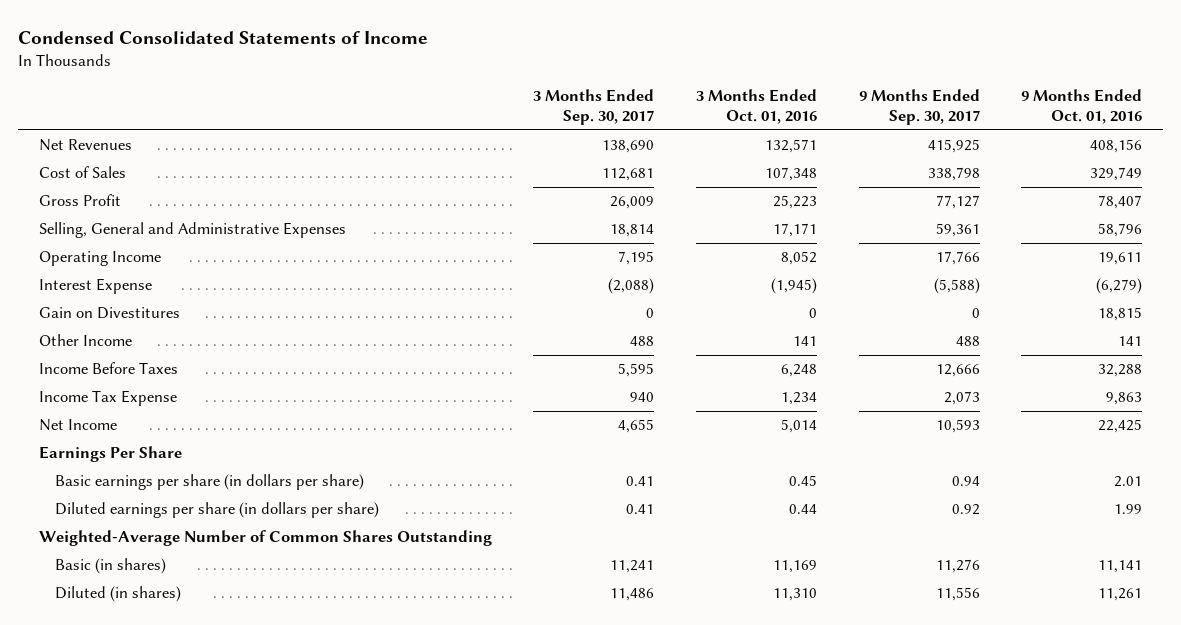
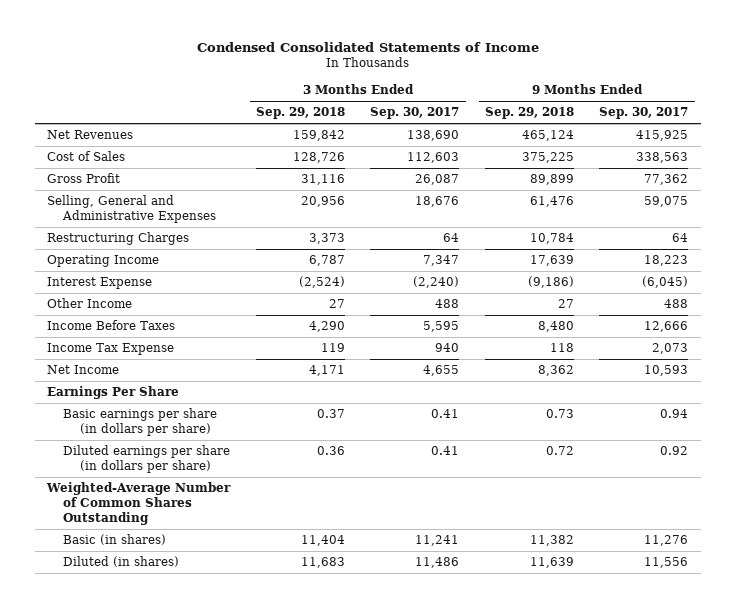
- | 3 Months Ended Sep. 30, 2017 | 3 Months Ended Oct. 01, 2016 | 9 Months Ended Sep. 30, 2017 | 9 Months Ended Oct. 01, 2016
+ | 3 Months Ended Sep. 29, 2018 | 3 Months Ended Sep. 30, 2017 | 9 Months Ended Sep. 29, 2018 | 9 Months Ended Sep. 30, 2017
- Cost of Sales | 112,681 | 107,348 | 338,798 | 329,749
- Gross Profit | 26,009 | 25,223 | 77,127 | 78,407
- Selling, General and Administrative Expenses | 18,814 | 17,171 | 59,361 | 58,796
- Operating Income | 7,195 | 8,052 | 17,766 | 19,611
- Interest Expense | (2,088) | (1,945) | (5,588) | (6,279)
- Gain on Divestitures | 0 | 0 | 0 | 18,815
+ Cost of Sales | 128,726 | 112,603 | 375,225 | 338,563
+ Gross Profit | 31,116 | 26,087 | 89,899 | 77,362
+ Selling, General and Administrative Expenses | 20,956 | 18,676 | 61,476 | 59,075
+ Restructuring Charges | 3,373 | 64 | 10,784 | 64
+ Operating Income | 6,787 | 7,347 | 17,639 | 18,223
+ Interest Expense | (2,524) | (2,240) | (9,186) | (6,045)

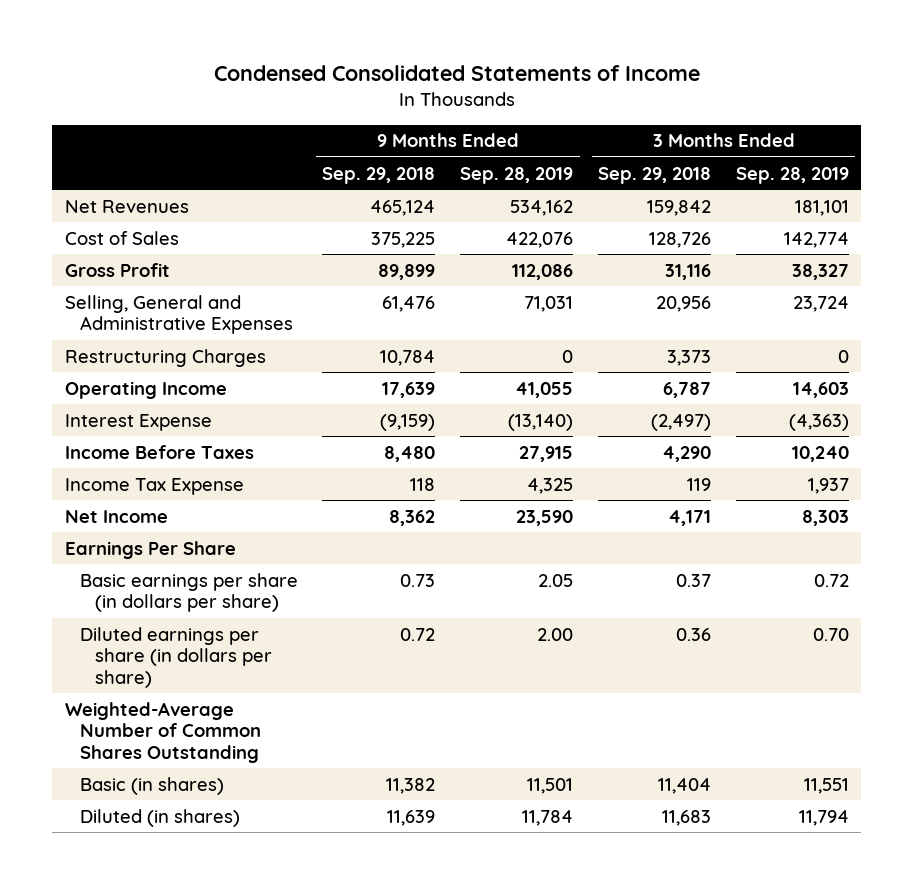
- | 3 Months Ended Sep. 29, 2018 | 3 Months Ended Sep. 30, 2017 | 9 Months Ended Sep. 29, 2018 | 9 Months Ended Sep. 30, 2017
+ | 9 Months Ended Sep. 29, 2018 | 9 Months Ended Sep. 28, 2019 | 3 Months Ended Sep. 29, 2018 | 3 Months Ended Sep. 28, 2019
- Interest Expense | (2,524) | (2,240) | (9,186) | (6,045)
- Other Income | 27 | 488 | 27 | 488
+ Interest Expense | (9,159) | (13,140) | (2,497) | (4,363)

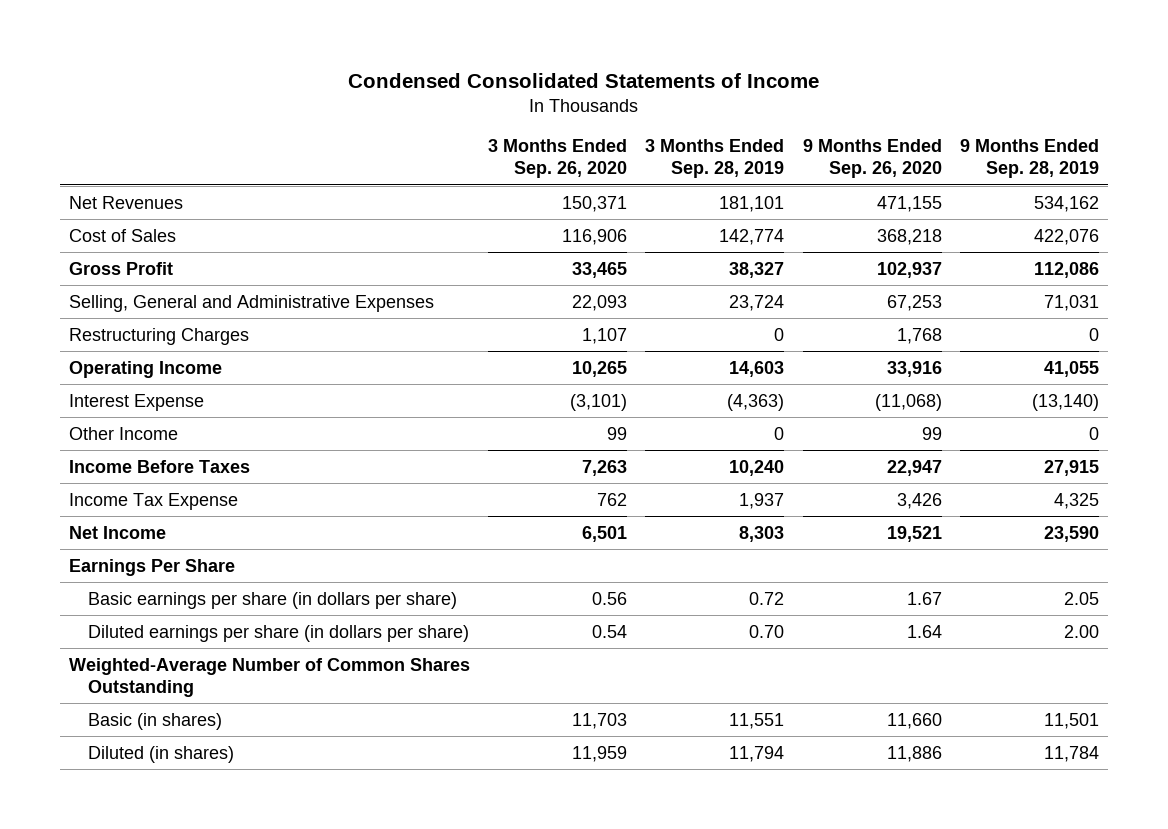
- | 9 Months Ended Sep. 29, 2018 | 9 Months Ended Sep. 28, 2019 | 3 Months Ended Sep. 29, 2018 | 3 Months Ended Sep. 28, 2019
+ | 3 Months Ended Sep. 26, 2020 | 3 Months Ended Sep. 28, 2019 | 9 Months Ended Sep. 26, 2020 | 9 Months Ended Sep. 28, 2019
+ Other Income | 99 | 0 | 99 | 0

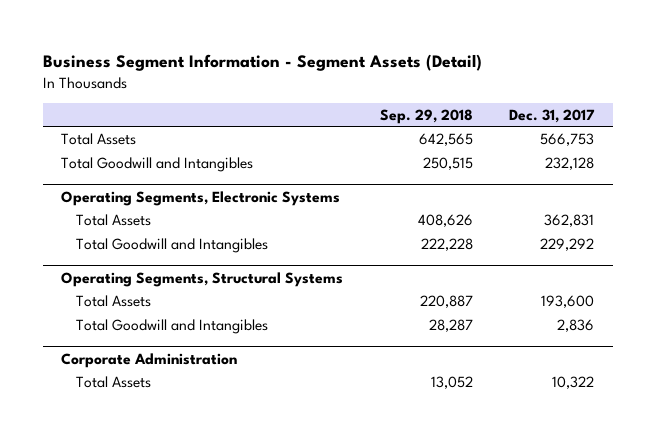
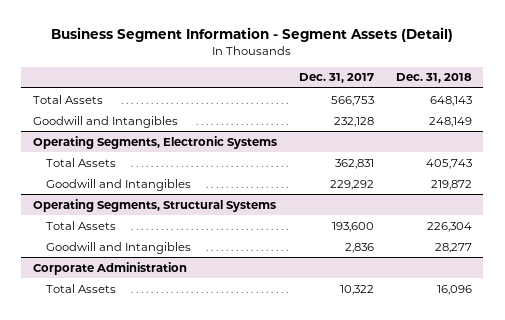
- | Sep. 29, 2018 | Dec. 31, 2017
+ | Dec. 31, 2017 | Dec. 31, 2018
- Total Goodwill and Intangibles | 250,515 | 232,128
+ Goodwill and Intangibles | 232,128 | 248,149
@ Operating Segments, Electronic Systems
- Total Goodwill and Intangibles | 222,228 | 229,292
+ Goodwill and Intangibles | 229,292 | 219,872
@ Operating Segments, Structural Systems
- Total Goodwill and Intangibles | 28,287 | 2,836
+ Goodwill and Intangibles | 2,836 | 28,277

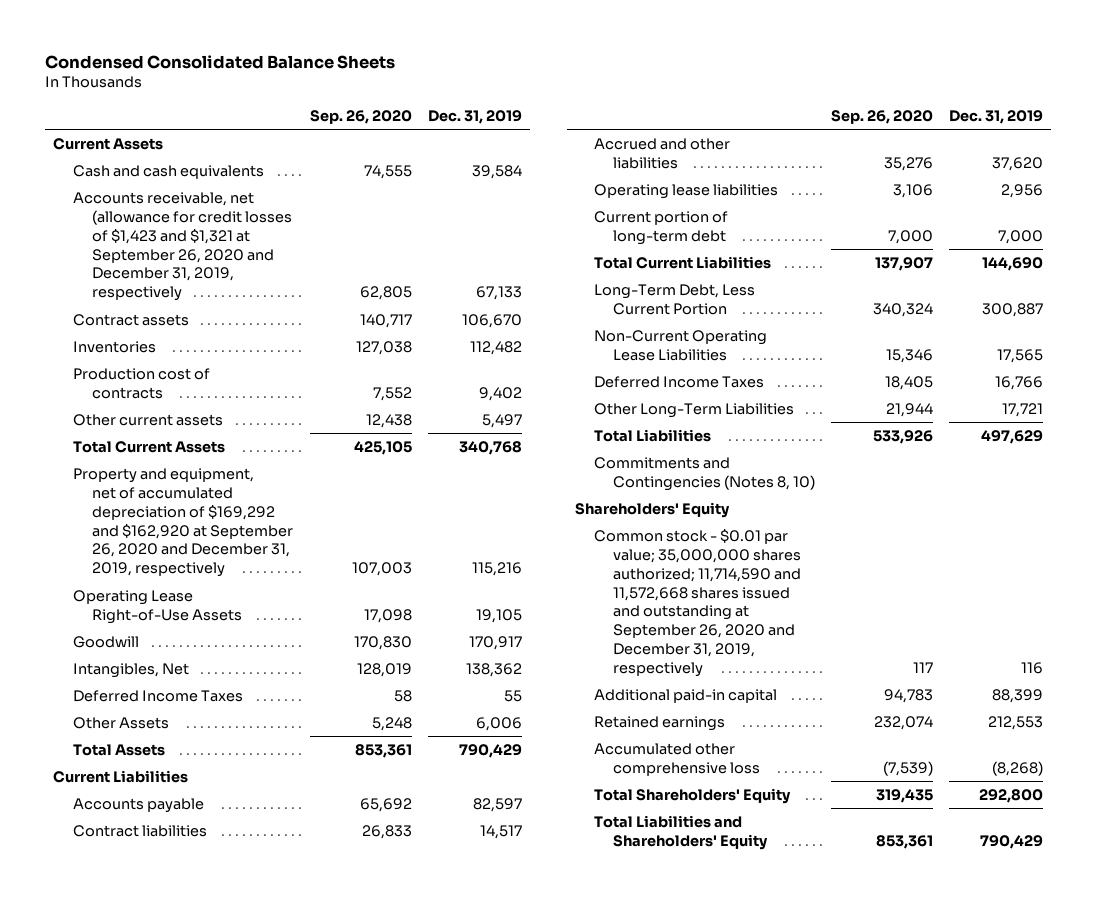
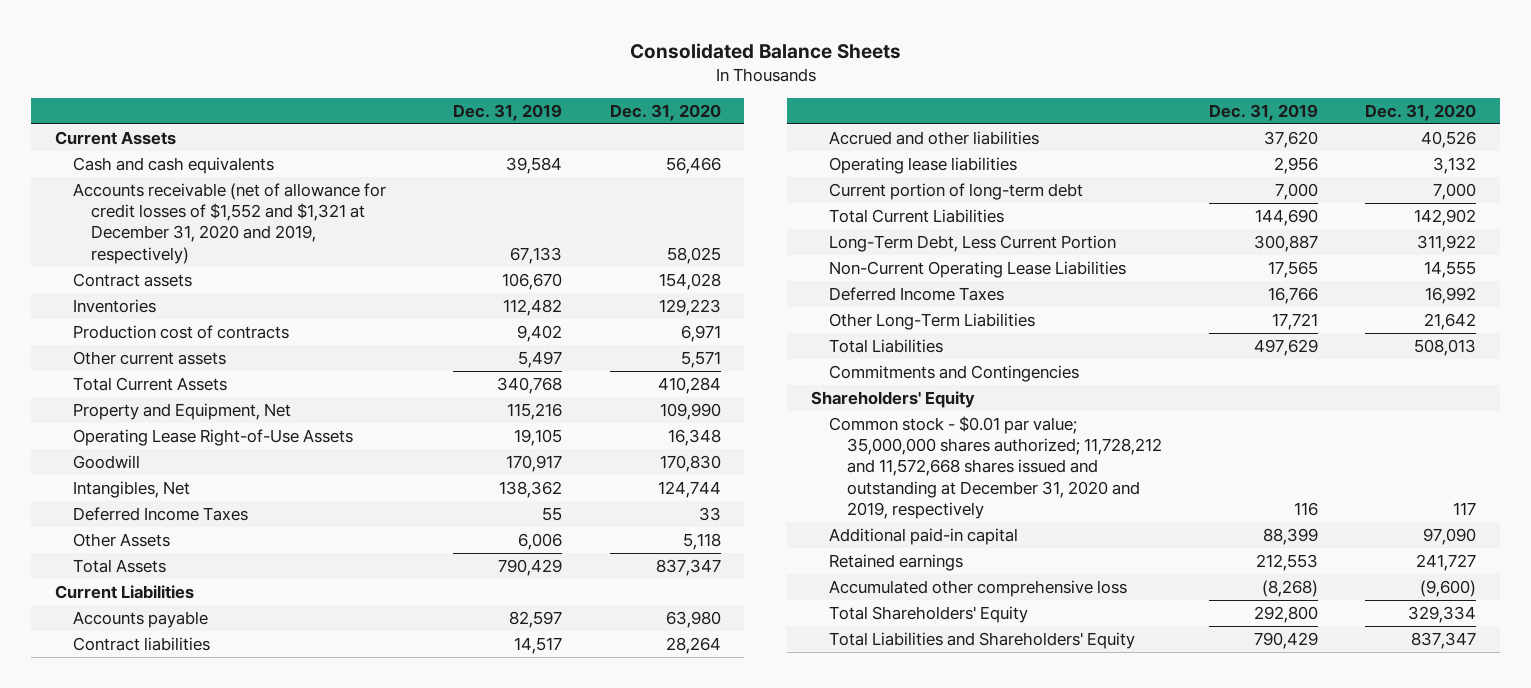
- Condensed Consolidated Balance Sheets
+ Consolidated Balance Sheets
- | Sep. 26, 2020 | Dec. 31, 2019
+ | Dec. 31, 2019 | Dec. 31, 2020
- Accounts receivable, net (allowance for credit losses of $1,423 and $1,321 at September 26, 2020 and December 31, 2019, respectively | 62,805 | 67,133
+ Accounts receivable (net of allowance for credit losses of $1,552 and $1,321 at December 31, 2020 and 2019, respectively) | 67,133 | 58,025
- Property and equipment, net of accumulated depreciation of $169,292 and $162,920 at September 26, 2020 and December 31, 2019, respectively | 107,003 | 115,216
+ Property and Equipment, Net | 115,216 | 109,990
- Commitments and Contingencies (Notes 8, 10)
+ Commitments and Contingencies
- Common stock - $0.01 par value; 35,000,000 shares authorized; 11,714,590 and 11,572,668 shares issued and outstanding at September 26, 2020 and December 31, 2019, respectively | 117 | 116
+ Common stock - $0.01 par value; 35,000,000 shares authorized; 11,728,212 and 11,572,668 shares issued and outstanding at December 31, 2020 and 2019, respectively | 116 | 117

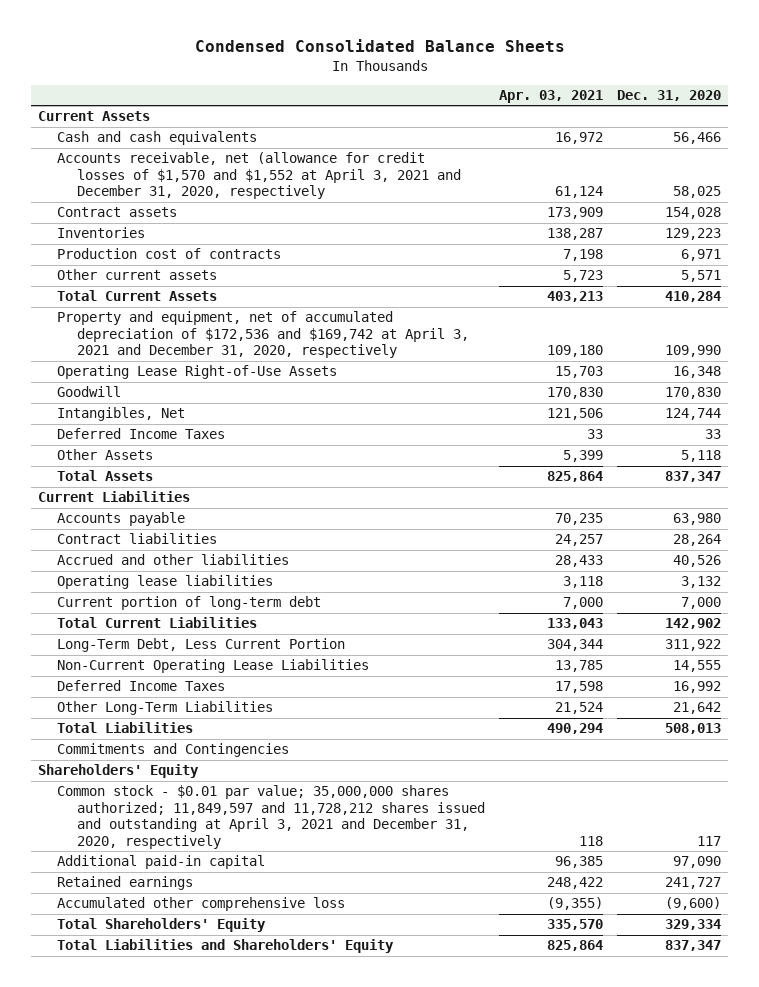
- Consolidated Balance Sheets
+ Condensed Consolidated Balance Sheets
- | Dec. 31, 2019 | Dec. 31, 2020
+ | Apr. 03, 2021 | Dec. 31, 2020
- Accounts receivable (net of allowance for credit losses of $1,552 and $1,321 at December 31, 2020 and 2019, respectively) | 67,133 | 58,025
+ Accounts receivable, net (allowance for credit losses of $1,570 and $1,552 at April 3, 2021 and December 31, 2020, respectively | 61,124 | 58,025
- Property and Equipment, Net | 115,216 | 109,990
+ Property and equipment, net of accumulated depreciation of $172,536 and $169,742 at April 3, 2021 and December 31, 2020, respectively | 109,180 | 109,990
- Common stock - $0.01 par value; 35,000,000 shares authorized; 11,728,212 and 11,572,668 shares issued and outstanding at December 31, 2020 and 2019, respectively | 116 | 117
+ Common stock - $0.01 par value; 35,000,000 shares authorized; 11,849,597 and 11,728,212 shares issued and outstanding at April 3, 2021 and December 31, 2020, respectively | 118 | 117

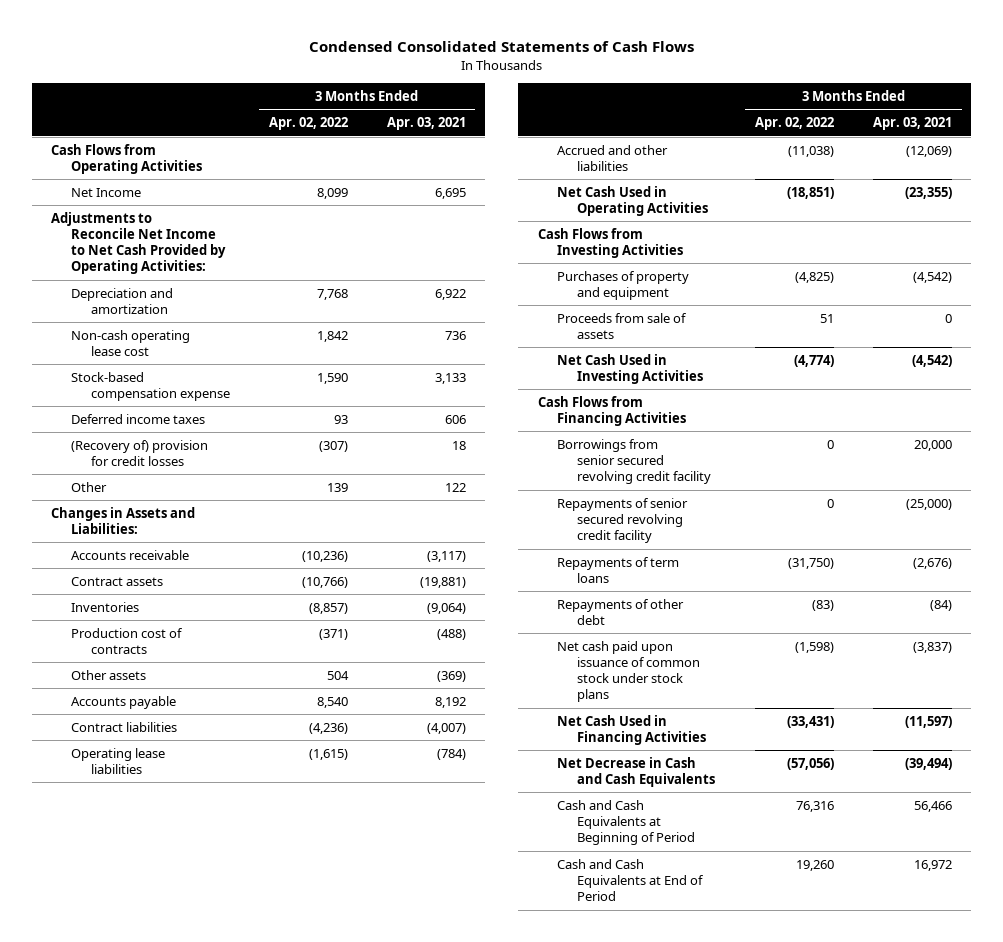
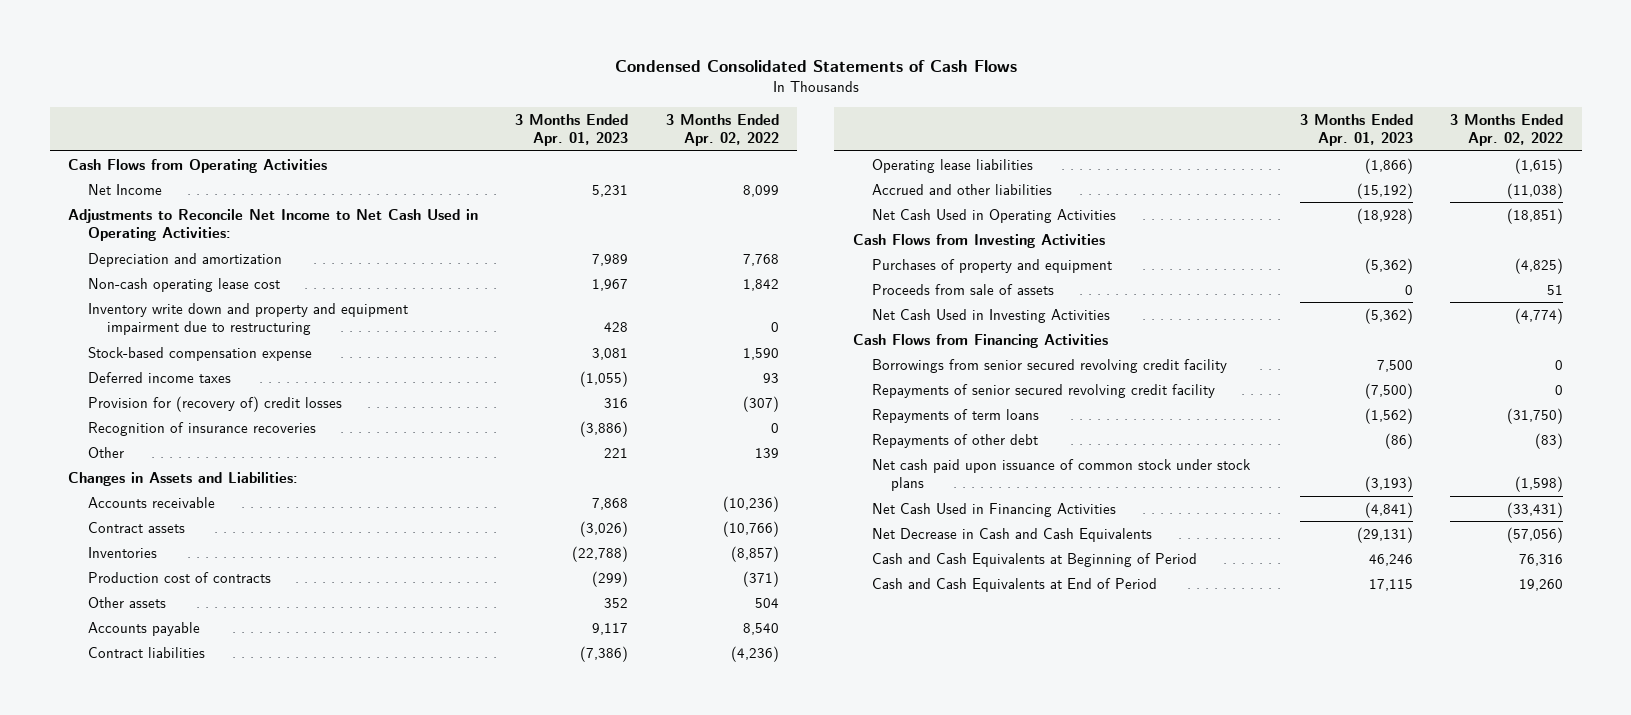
- | 3 Months Ended Apr. 02, 2022 | 3 Months Ended Apr. 03, 2021
+ | 3 Months Ended Apr. 01, 2023 | 3 Months Ended Apr. 02, 2022
- Adjustments to Reconcile Net Income to Net Cash Provided by Operating Activities:
+ Adjustments to Reconcile Net Income to Net Cash Used in Operating Activities:
+ Inventory write down and property and equipment impairment due to restructuring | 428 | 0
- (Recovery of) provision for credit losses | (307) | 18
+ Provision for (recovery of) credit losses | 316 | (307)
+ Recognition of insurance recoveries | (3,886) | 0

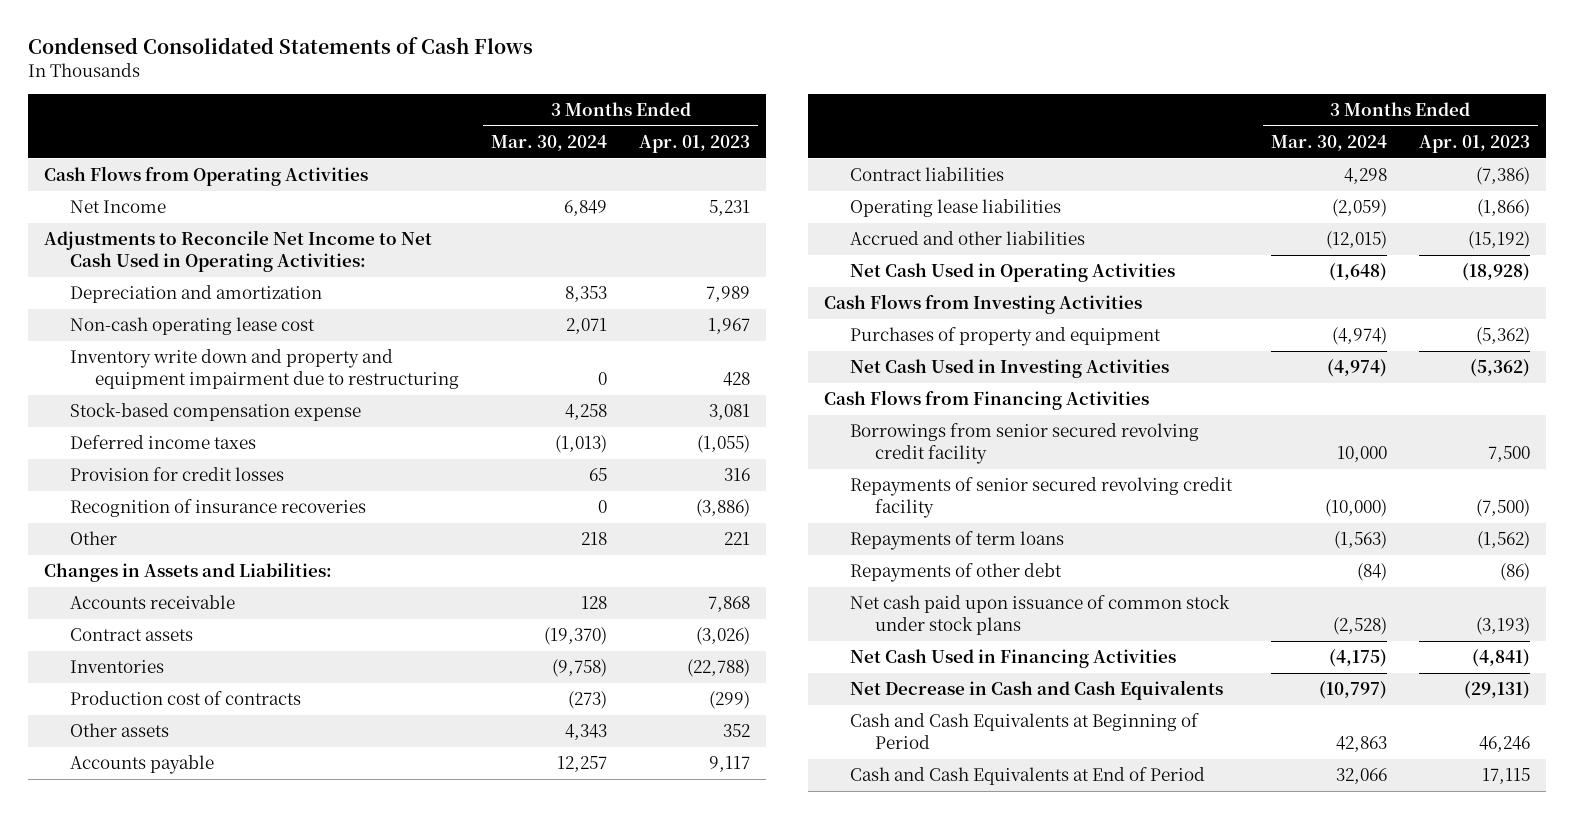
- | 3 Months Ended Apr. 01, 2023 | 3 Months Ended Apr. 02, 2022
+ | 3 Months Ended Mar. 30, 2024 | 3 Months Ended Apr. 01, 2023
- Provision for (recovery of) credit losses | 316 | (307)
+ Provision for credit losses | 65 | 316
- Proceeds from sale of assets | 0 | 51

